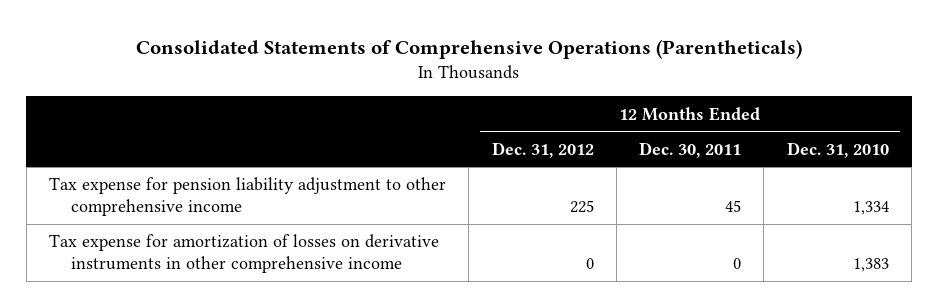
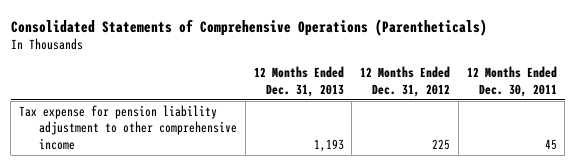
- | 12 Months Ended Dec. 31, 2012 | 12 Months Ended Dec. 30, 2011 | 12 Months Ended Dec. 31, 2010
+ | 12 Months Ended Dec. 31, 2013 | 12 Months Ended Dec. 31, 2012 | 12 Months Ended Dec. 30, 2011
- Tax expense for amortization of losses on derivative instruments in other comprehensive income | 0 | 0 | 1,383

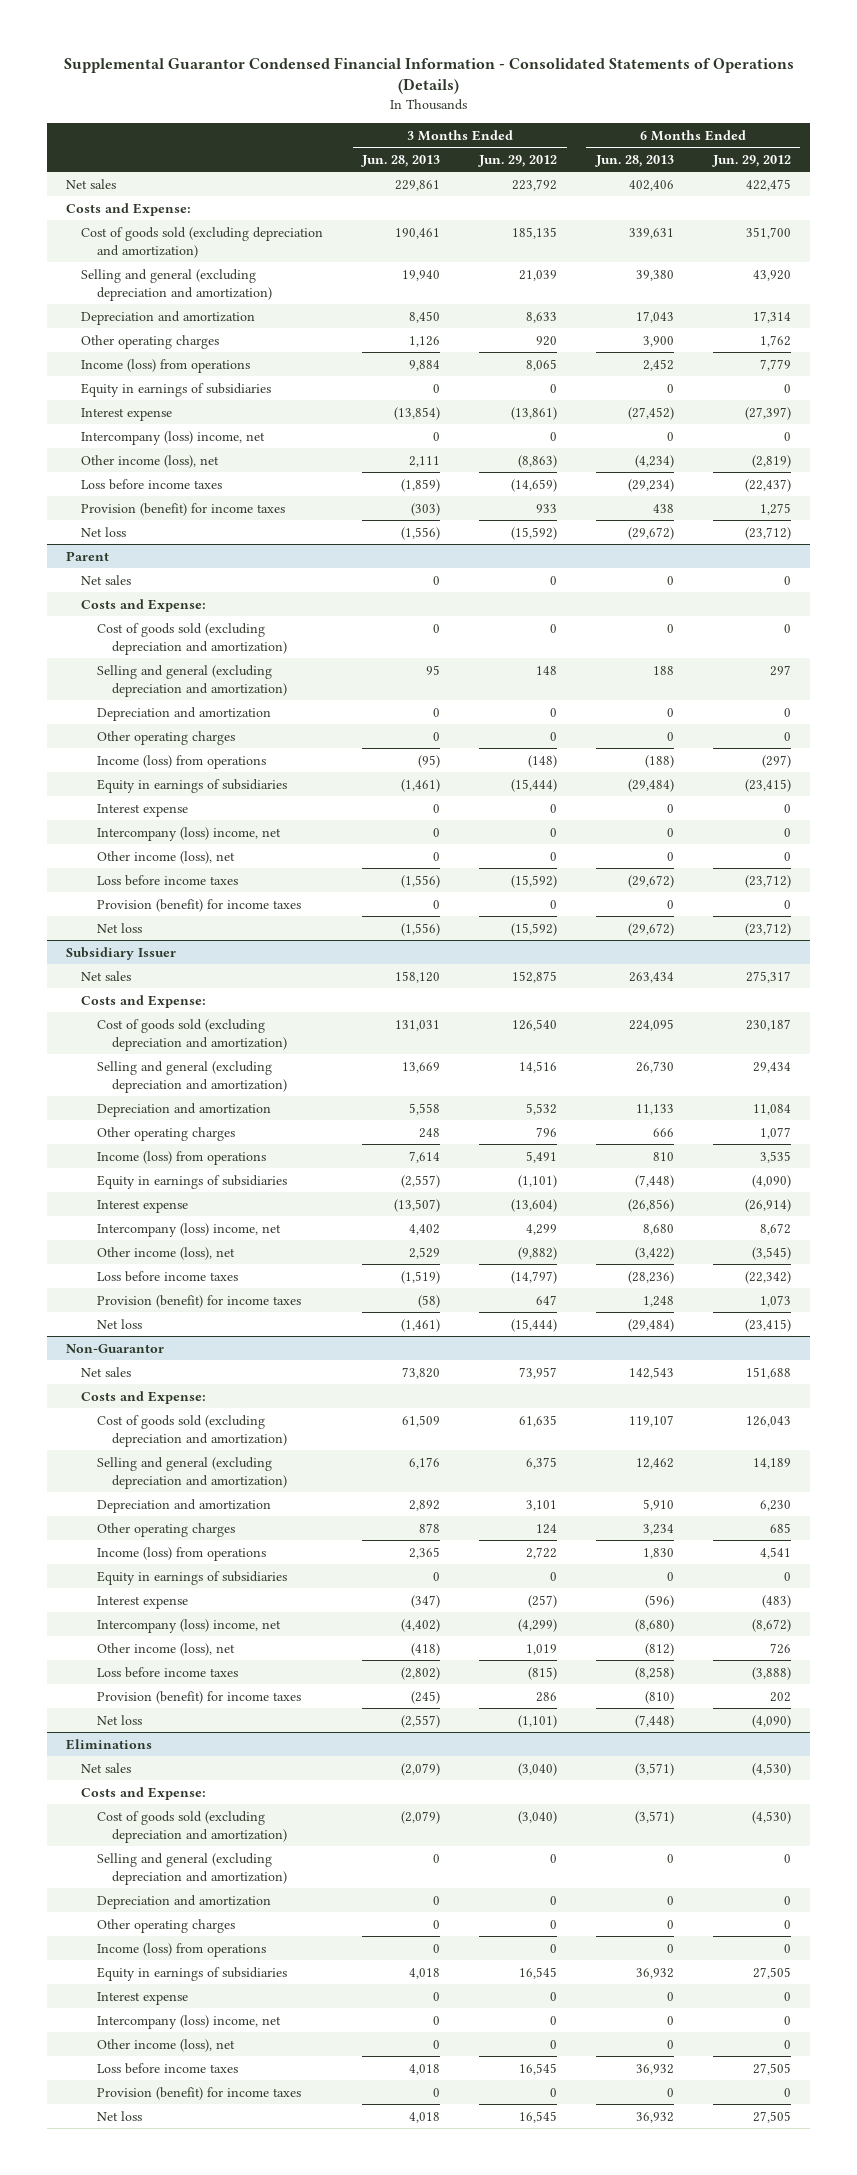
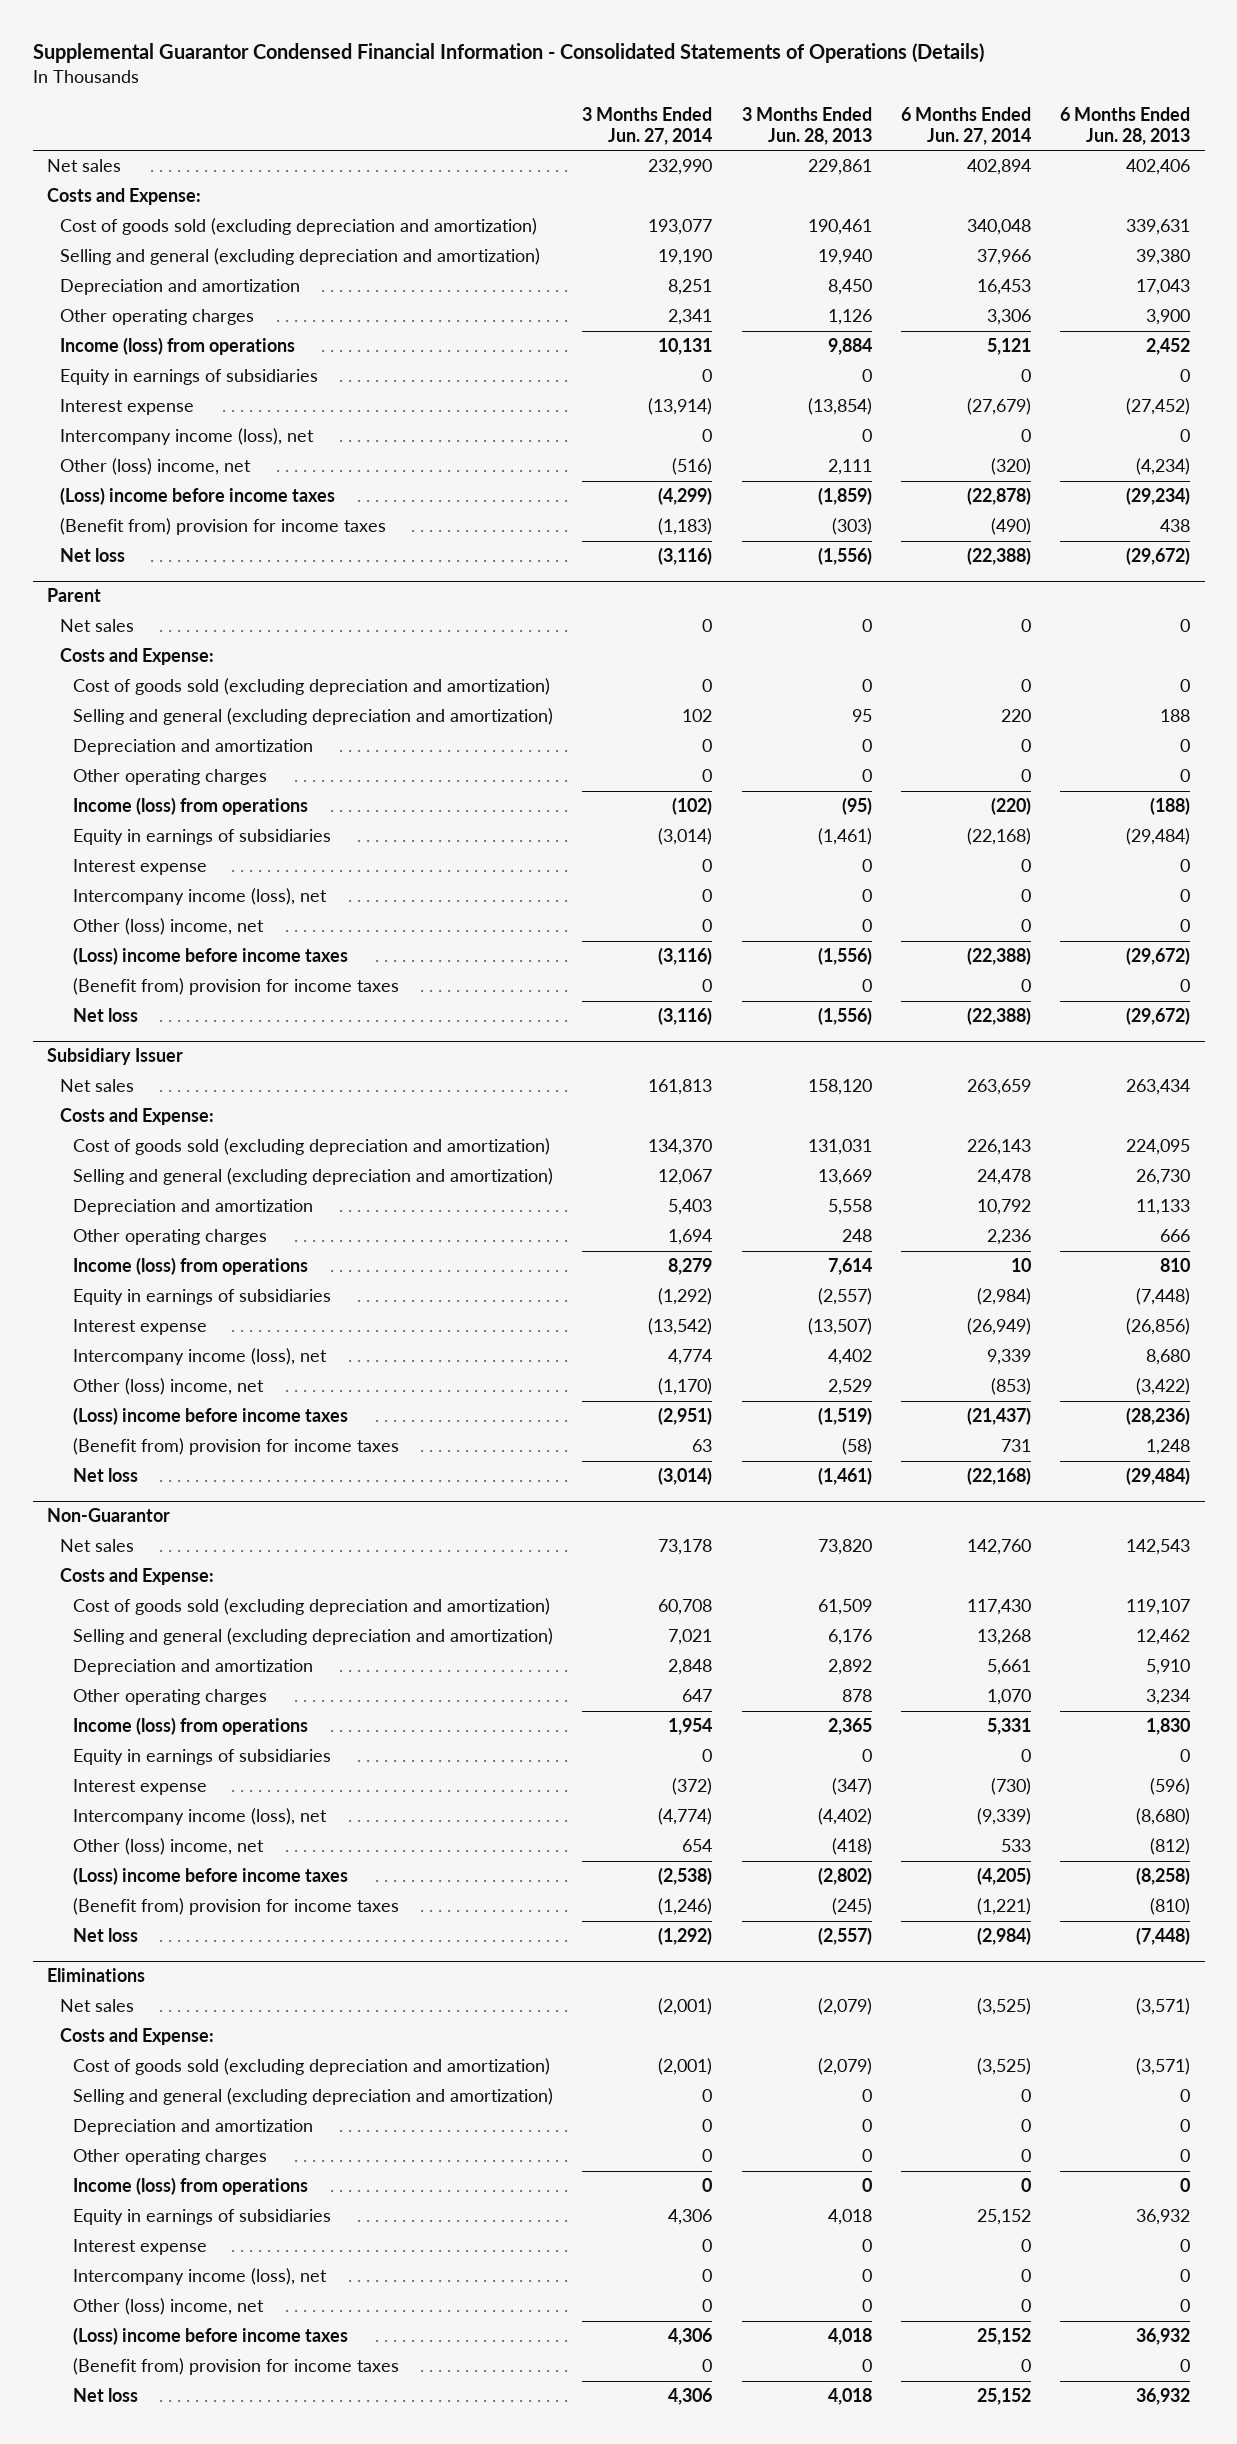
- | 3 Months Ended Jun. 28, 2013 | 3 Months Ended Jun. 29, 2012 | 6 Months Ended Jun. 28, 2013 | 6 Months Ended Jun. 29, 2012
+ | 3 Months Ended Jun. 27, 2014 | 3 Months Ended Jun. 28, 2013 | 6 Months Ended Jun. 27, 2014 | 6 Months Ended Jun. 28, 2013
- Intercompany (loss) income, net | 0 | 0 | 0 | 0
- Other income (loss), net | 2,111 | (8,863) | (4,234) | (2,819)
- Loss before income taxes | (1,859) | (14,659) | (29,234) | (22,437)
- Provision (benefit) for income taxes | (303) | 933 | 438 | 1,275
+ Intercompany income (loss), net | 0 | 0 | 0 | 0
+ Other (loss) income, net | (516) | 2,111 | (320) | (4,234)
+ (Loss) income before income taxes | (4,299) | (1,859) | (22,878) | (29,234)
+ (Benefit from) provision for income taxes | (1,183) | (303) | (490) | 438
@ Parent
- Intercompany (loss) income, net | 0 | 0 | 0 | 0
- Other income (loss), net | 0 | 0 | 0 | 0
- Loss before income taxes | (1,556) | (15,592) | (29,672) | (23,712)
- Provision (benefit) for income taxes | 0 | 0 | 0 | 0
+ Intercompany income (loss), net | 0 | 0 | 0 | 0
+ Other (loss) income, net | 0 | 0 | 0 | 0
+ (Loss) income before income taxes | (3,116) | (1,556) | (22,388) | (29,672)
+ (Benefit from) provision for income taxes | 0 | 0 | 0 | 0
@ Subsidiary Issuer
- Intercompany (loss) income, net | 4,402 | 4,299 | 8,680 | 8,672
- Other income (loss), net | 2,529 | (9,882) | (3,422) | (3,545)
- Loss before income taxes | (1,519) | (14,797) | (28,236) | (22,342)
- Provision (benefit) for income taxes | (58) | 647 | 1,248 | 1,073
+ Intercompany income (loss), net | 4,774 | 4,402 | 9,339 | 8,680
+ Other (loss) income, net | (1,170) | 2,529 | (853) | (3,422)
+ (Loss) income before income taxes | (2,951) | (1,519) | (21,437) | (28,236)
+ (Benefit from) provision for income taxes | 63 | (58) | 731 | 1,248
@ Non-Guarantor
- Intercompany (loss) income, net | (4,402) | (4,299) | (8,680) | (8,672)
- Other income (loss), net | (418) | 1,019 | (812) | 726
- Loss before income taxes | (2,802) | (815) | (8,258) | (3,888)
- Provision (benefit) for income taxes | (245) | 286 | (810) | 202
+ Intercompany income (loss), net | (4,774) | (4,402) | (9,339) | (8,680)
+ Other (loss) income, net | 654 | (418) | 533 | (812)
+ (Loss) income before income taxes | (2,538) | (2,802) | (4,205) | (8,258)
+ (Benefit from) provision for income taxes | (1,246) | (245) | (1,221) | (810)
@ Eliminations
- Intercompany (loss) income, net | 0 | 0 | 0 | 0
- Other income (loss), net | 0 | 0 | 0 | 0
- Loss before income taxes | 4,018 | 16,545 | 36,932 | 27,505
- Provision (benefit) for income taxes | 0 | 0 | 0 | 0
+ Intercompany income (loss), net | 0 | 0 | 0 | 0
+ Other (loss) income, net | 0 | 0 | 0 | 0
+ (Loss) income before income taxes | 4,306 | 4,018 | 25,152 | 36,932
+ (Benefit from) provision for income taxes | 0 | 0 | 0 | 0

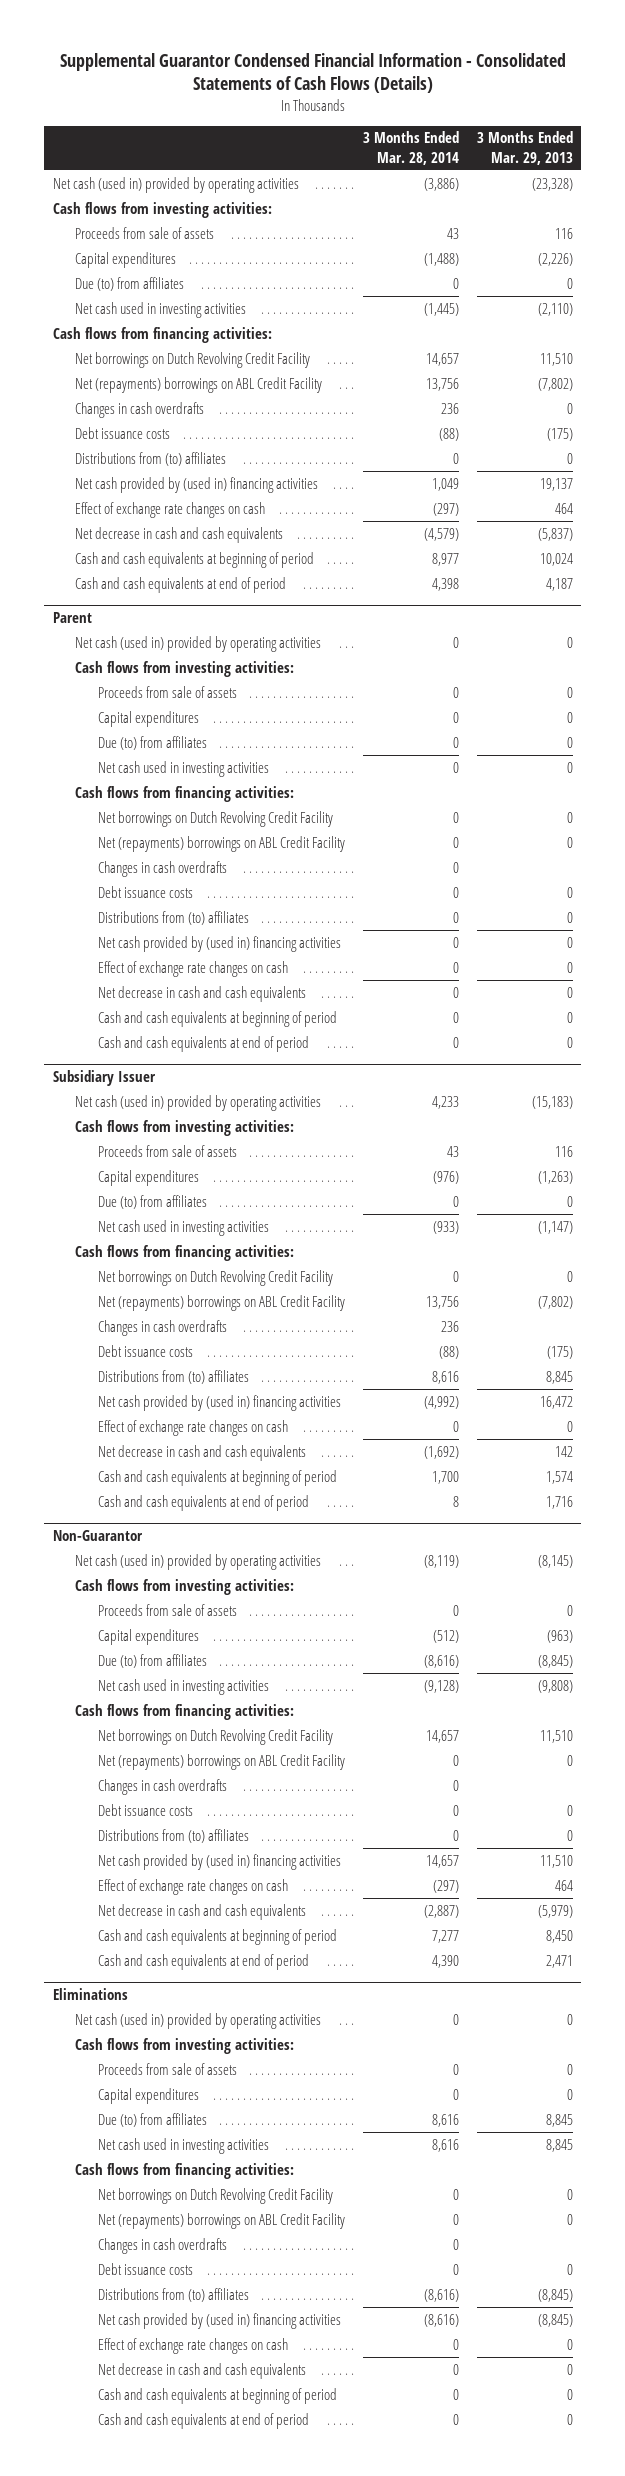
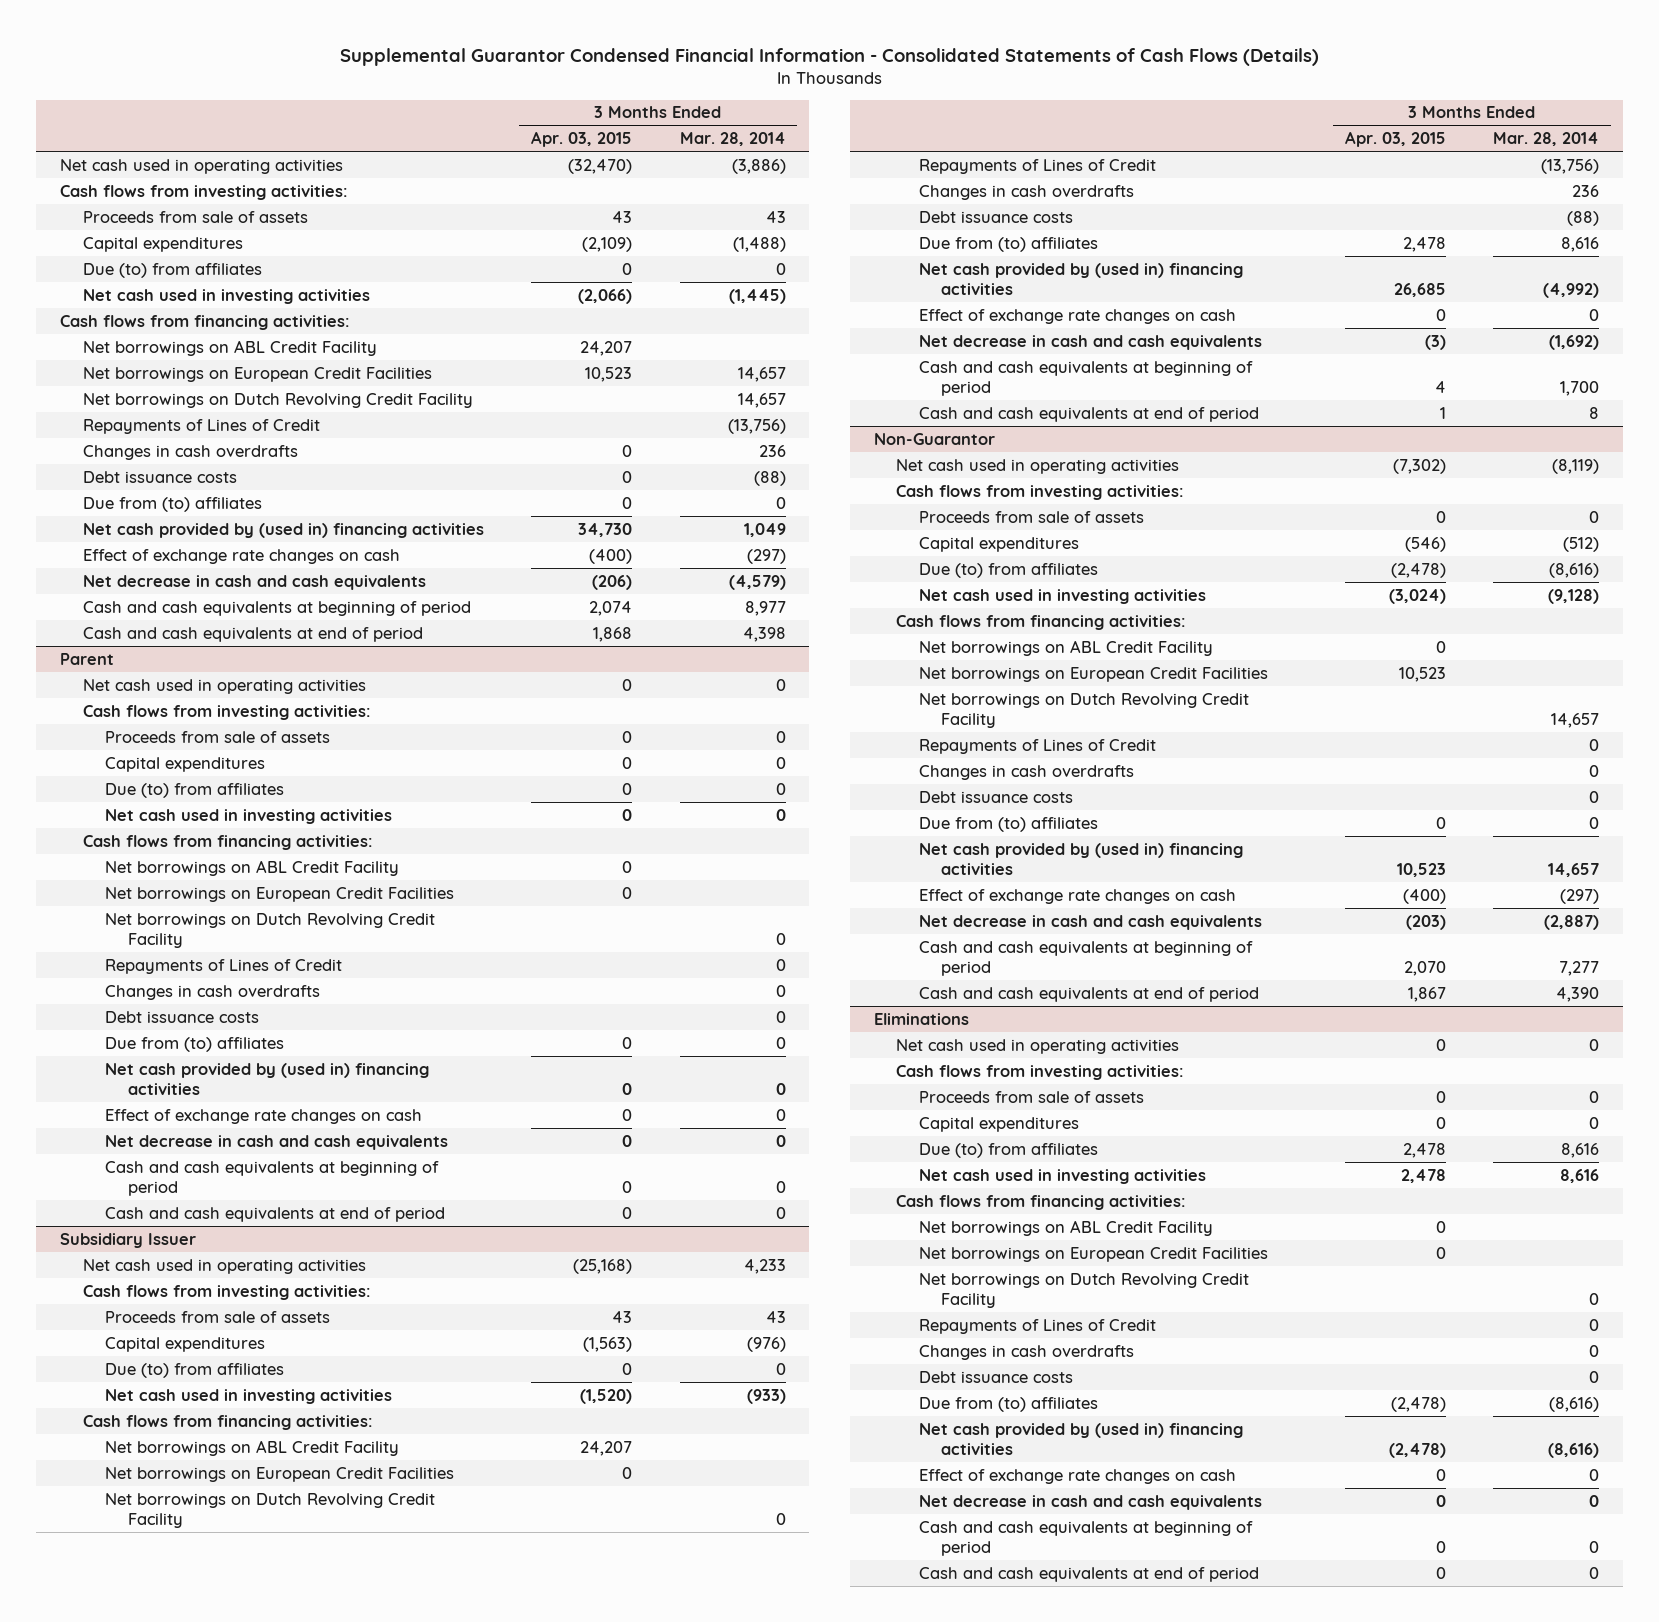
- | 3 Months Ended Mar. 28, 2014 | 3 Months Ended Mar. 29, 2013
+ | 3 Months Ended Apr. 03, 2015 | 3 Months Ended Mar. 28, 2014
- Net cash (used in) provided by operating activities | (3,886) | (23,328)
+ Net cash used in operating activities | (32,470) | (3,886)
+ Net borrowings on ABL Credit Facility | 24,207 |
+ Net borrowings on European Credit Facilities | 10,523 | 14,657
- Net (repayments) borrowings on ABL Credit Facility | 13,756 | (7,802)
+ Repayments of Lines of Credit | | (13,756)
- Distributions from (to) affiliates | 0 | 0
+ Due from (to) affiliates | 0 | 0
@ Parent
- Net cash (used in) provided by operating activities | 0 | 0
+ Net cash used in operating activities | 0 | 0
+ Net borrowings on ABL Credit Facility | 0 |
+ Net borrowings on European Credit Facilities | 0 |
- Net (repayments) borrowings on ABL Credit Facility | 0 | 0
+ Repayments of Lines of Credit | | 0
- Distributions from (to) affiliates | 0 | 0
+ Due from (to) affiliates | 0 | 0
@ Subsidiary Issuer
- Net cash (used in) provided by operating activities | 4,233 | (15,183)
+ Net cash used in operating activities | (25,168) | 4,233
+ Net borrowings on ABL Credit Facility | 24,207 |
+ Net borrowings on European Credit Facilities | 0 |
- Net (repayments) borrowings on ABL Credit Facility | 13,756 | (7,802)
+ Repayments of Lines of Credit | | (13,756)
- Distributions from (to) affiliates | 8,616 | 8,845
+ Due from (to) affiliates | 2,478 | 8,616
@ Non-Guarantor
- Net cash (used in) provided by operating activities | (8,119) | (8,145)
+ Net cash used in operating activities | (7,302) | (8,119)
+ Net borrowings on ABL Credit Facility | 0 |
+ Net borrowings on European Credit Facilities | 10,523 |
- Net (repayments) borrowings on ABL Credit Facility | 0 | 0
+ Repayments of Lines of Credit | | 0
- Distributions from (to) affiliates | 0 | 0
+ Due from (to) affiliates | 0 | 0
@ Eliminations
- Net cash (used in) provided by operating activities | 0 | 0
+ Net cash used in operating activities | 0 | 0
+ Net borrowings on ABL Credit Facility | 0 |
+ Net borrowings on European Credit Facilities | 0 |
- Net (repayments) borrowings on ABL Credit Facility | 0 | 0
+ Repayments of Lines of Credit | | 0
- Distributions from (to) affiliates | (8,616) | (8,845)
+ Due from (to) affiliates | (2,478) | (8,616)

